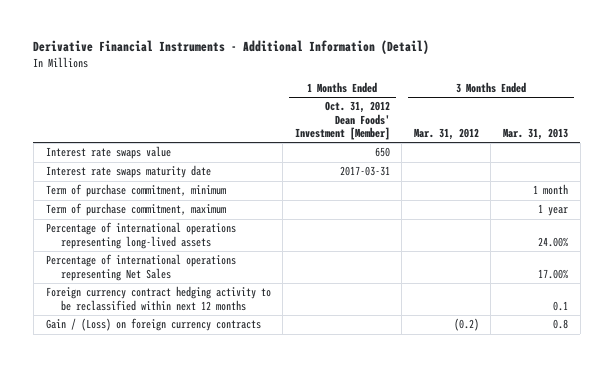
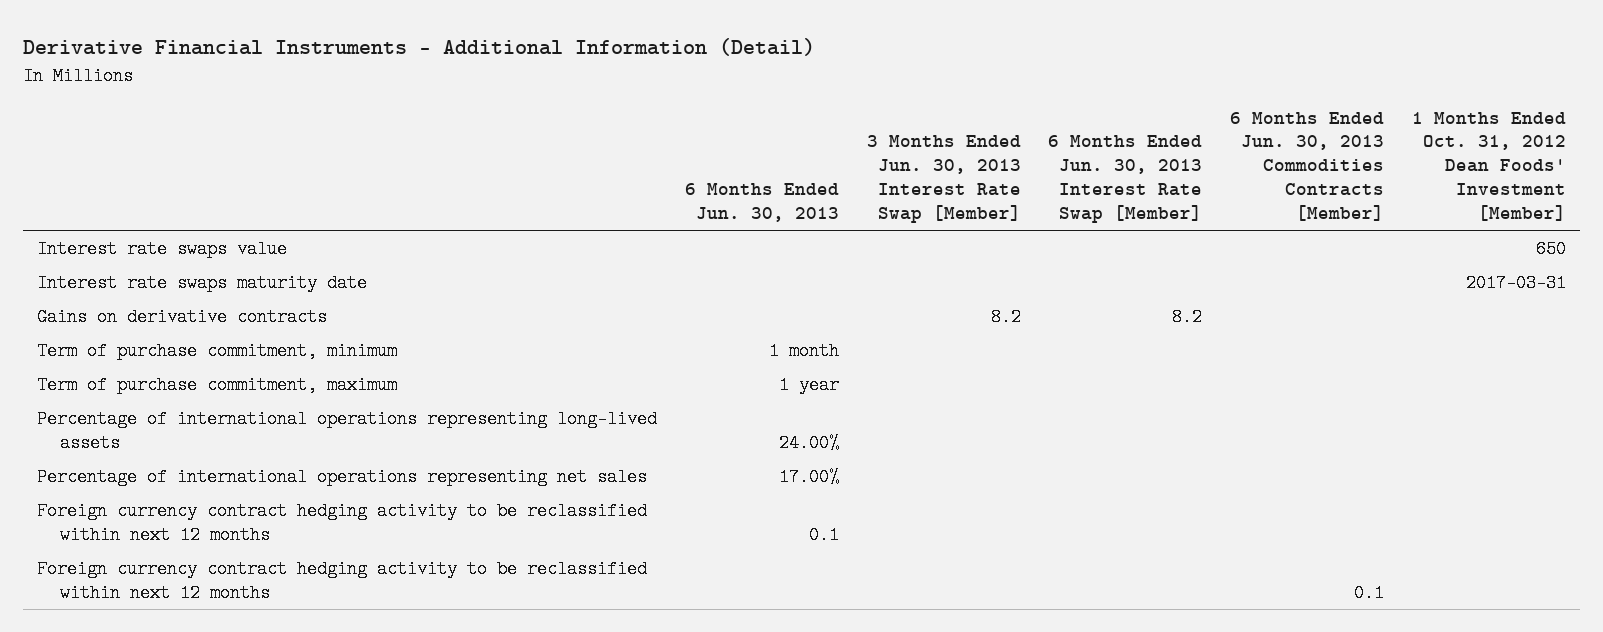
- | 1 Months Ended Oct. 31, 2012 Dean Foods' Investment [Member] | 3 Months Ended Mar. 31, 2012 | 3 Months Ended Mar. 31, 2013
+ | 6 Months Ended Jun. 30, 2013 | 3 Months Ended Jun. 30, 2013 Interest Rate Swap [Member] | 6 Months Ended Jun. 30, 2013 Interest Rate Swap [Member] | 6 Months Ended Jun. 30, 2013 Commodities Contracts [Member] | 1 Months Ended Oct. 31, 2012 Dean Foods' Investment [Member]
+ Gains on derivative contracts | | 8.2 | 8.2 | |
- Percentage of international operations representing Net Sales | | | 17.00%
+ Percentage of international operations representing net sales | 17.00% | | | |
- Gain / (Loss) on foreign currency contracts | | (0.2) | 0.8
+ Foreign currency contract hedging activity to be reclassified within next 12 months | | | | 0.1 |

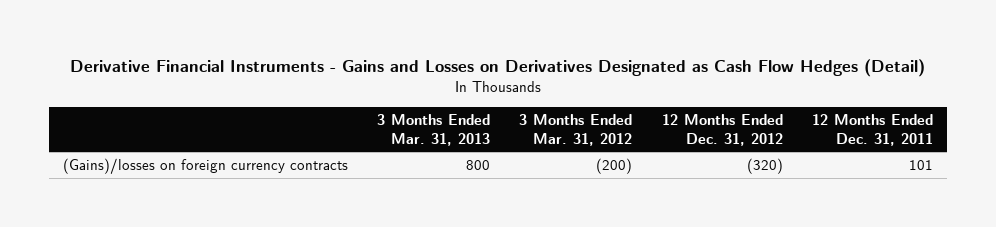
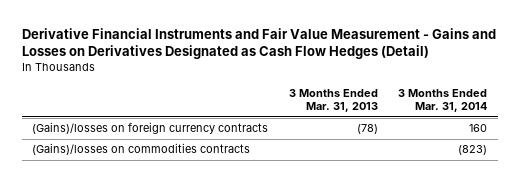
- Derivative Financial Instruments - Gains and Losses on Derivatives Designated as Cash Flow Hedges (Detail)
+ Derivative Financial Instruments and Fair Value Measurement - Gains and Losses on Derivatives Designated as Cash Flow Hedges (Detail)
- | 3 Months Ended Mar. 31, 2013 | 3 Months Ended Mar. 31, 2012 | 12 Months Ended Dec. 31, 2012 | 12 Months Ended Dec. 31, 2011
+ | 3 Months Ended Mar. 31, 2013 | 3 Months Ended Mar. 31, 2014
- (Gains)/losses on foreign currency contracts | 800 | (200) | (320) | 101
+ (Gains)/losses on foreign currency contracts | (78) | 160
+ (Gains)/losses on commodities contracts | | (823)

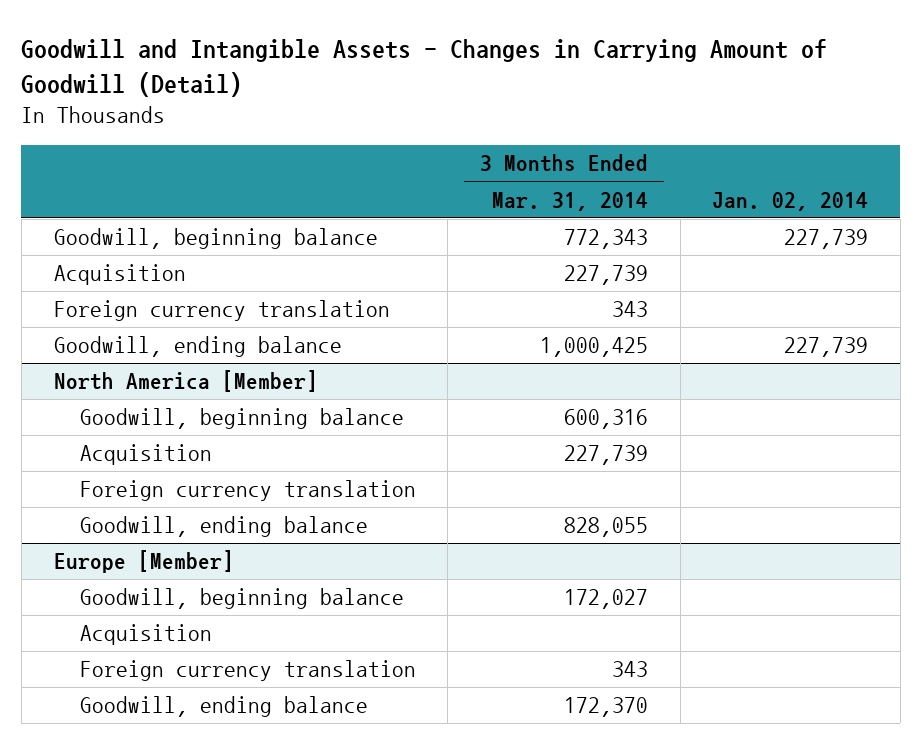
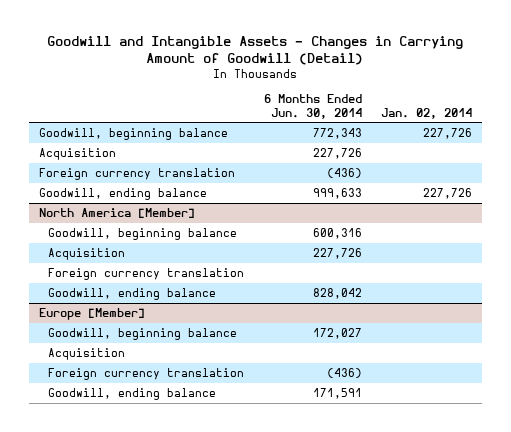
- | 3 Months Ended Mar. 31, 2014 | Jan. 02, 2014
+ | 6 Months Ended Jun. 30, 2014 | Jan. 02, 2014
- Goodwill, beginning balance | 772,343 | 227,739
+ Goodwill, beginning balance | 772,343 | 227,726
- Goodwill, ending balance | 1,000,425 | 227,739
+ Goodwill, ending balance | 999,633 | 227,726

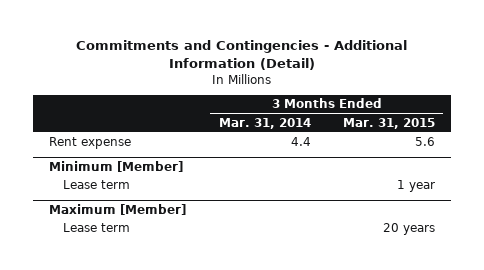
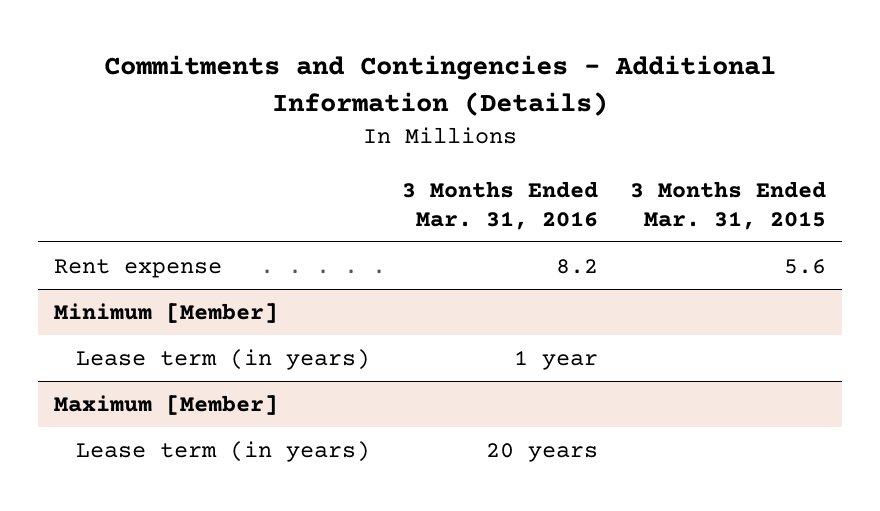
- Commitments and Contingencies - Additional Information (Detail)
+ Commitments and Contingencies - Additional Information (Details)
- | 3 Months Ended Mar. 31, 2014 | 3 Months Ended Mar. 31, 2015
+ | 3 Months Ended Mar. 31, 2016 | 3 Months Ended Mar. 31, 2015
@ Minimum [Member]
- Lease term | | 1 year
+ Lease term (in years) | 1 year |
@ Maximum [Member]
- Lease term | | 20 years
+ Lease term (in years) | 20 years |

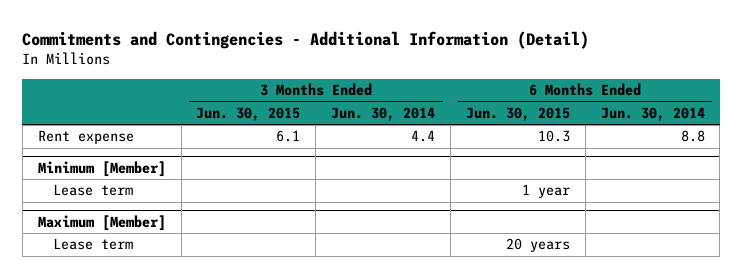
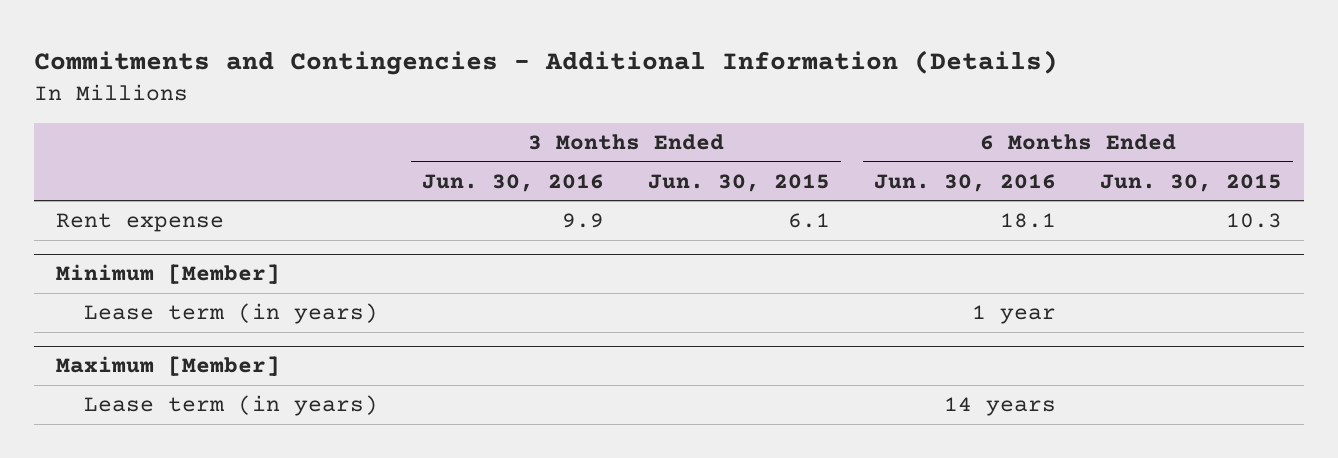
- Commitments and Contingencies - Additional Information (Detail)
+ Commitments and Contingencies - Additional Information (Details)
- | 3 Months Ended Jun. 30, 2015 | 3 Months Ended Jun. 30, 2014 | 6 Months Ended Jun. 30, 2015 | 6 Months Ended Jun. 30, 2014
+ | 3 Months Ended Jun. 30, 2016 | 3 Months Ended Jun. 30, 2015 | 6 Months Ended Jun. 30, 2016 | 6 Months Ended Jun. 30, 2015
@ Minimum [Member]
- Lease term | | | 1 year |
+ Lease term (in years) | | | 1 year |
@ Maximum [Member]
- Lease term | | | 20 years |
+ Lease term (in years) | | | 14 years |

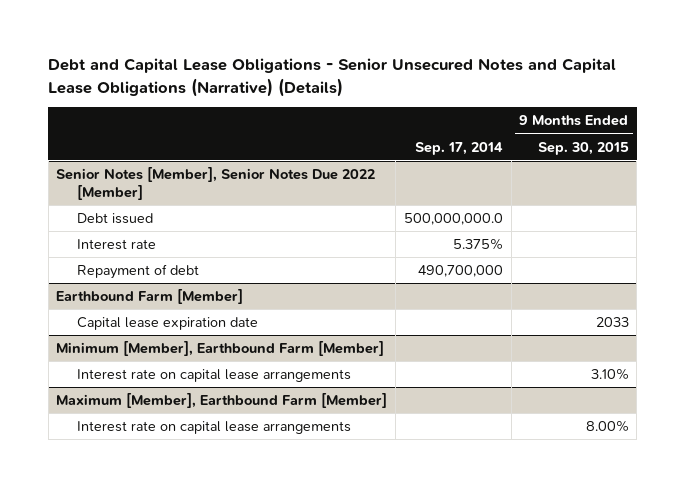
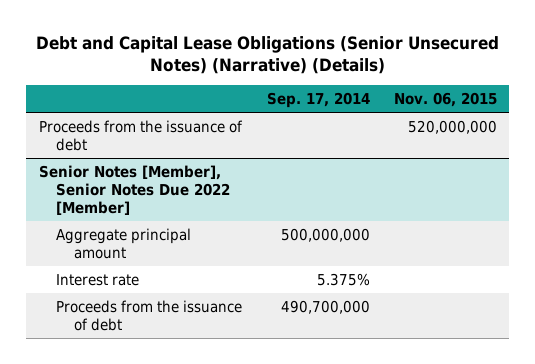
- Debt and Capital Lease Obligations - Senior Unsecured Notes and Capital Lease Obligations (Narrative) (Details)
+ Debt and Capital Lease Obligations (Senior Unsecured Notes) (Narrative) (Details)
- | Sep. 17, 2014 | 9 Months Ended Sep. 30, 2015
+ | Sep. 17, 2014 | Nov. 06, 2015
+ Proceeds from the issuance of debt | | 520,000,000
@ Senior Notes [Member], Senior Notes Due 2022 [Member]
- Debt issued | 500,000,000.0 |
+ Aggregate principal amount | 500,000,000 |
- Repayment of debt | 490,700,000 |
- Earthbound Farm [Member]
- Capital lease expiration date | | 2033
- Minimum [Member], Earthbound Farm [Member]
- Interest rate on capital lease arrangements | | 3.10%
- Maximum [Member], Earthbound Farm [Member]
- Interest rate on capital lease arrangements | | 8.00%
@ Senior Notes [Member], Senior Notes Due 2022 [Member]
+ Proceeds from the issuance of debt | 490,700,000 |

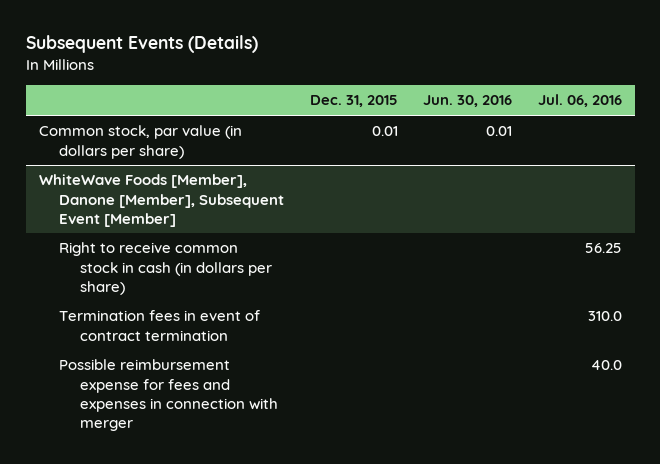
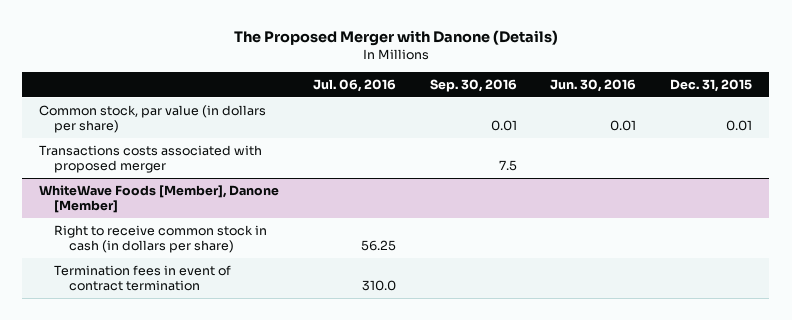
- Subsequent Events (Details)
+ The Proposed Merger with Danone (Details)
- | Dec. 31, 2015 | Jun. 30, 2016 | Jul. 06, 2016
+ | Jul. 06, 2016 | Sep. 30, 2016 | Jun. 30, 2016 | Dec. 31, 2015
- WhiteWave Foods [Member], Danone [Member], Subsequent Event [Member]
+ Transactions costs associated with proposed merger | | 7.5 | |
+ WhiteWave Foods [Member], Danone [Member]
- Possible reimbursement expense for fees and expenses in connection with merger | | | 40.0

